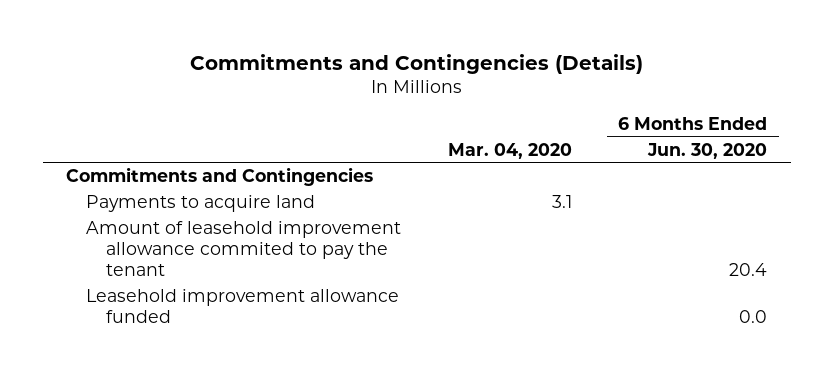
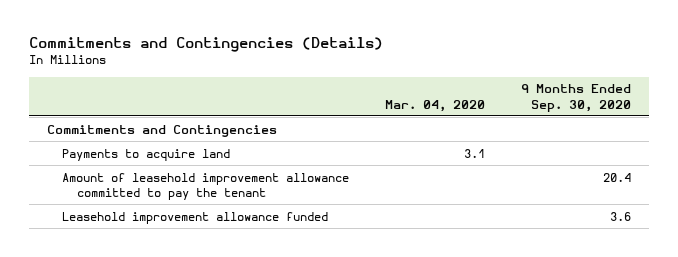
- | Mar. 04, 2020 | 6 Months Ended Jun. 30, 2020
+ | Mar. 04, 2020 | 9 Months Ended Sep. 30, 2020
- Amount of leasehold improvement allowance commited to pay the tenant | | 20.4
+ Amount of leasehold improvement allowance committed to pay the tenant | | 20.4

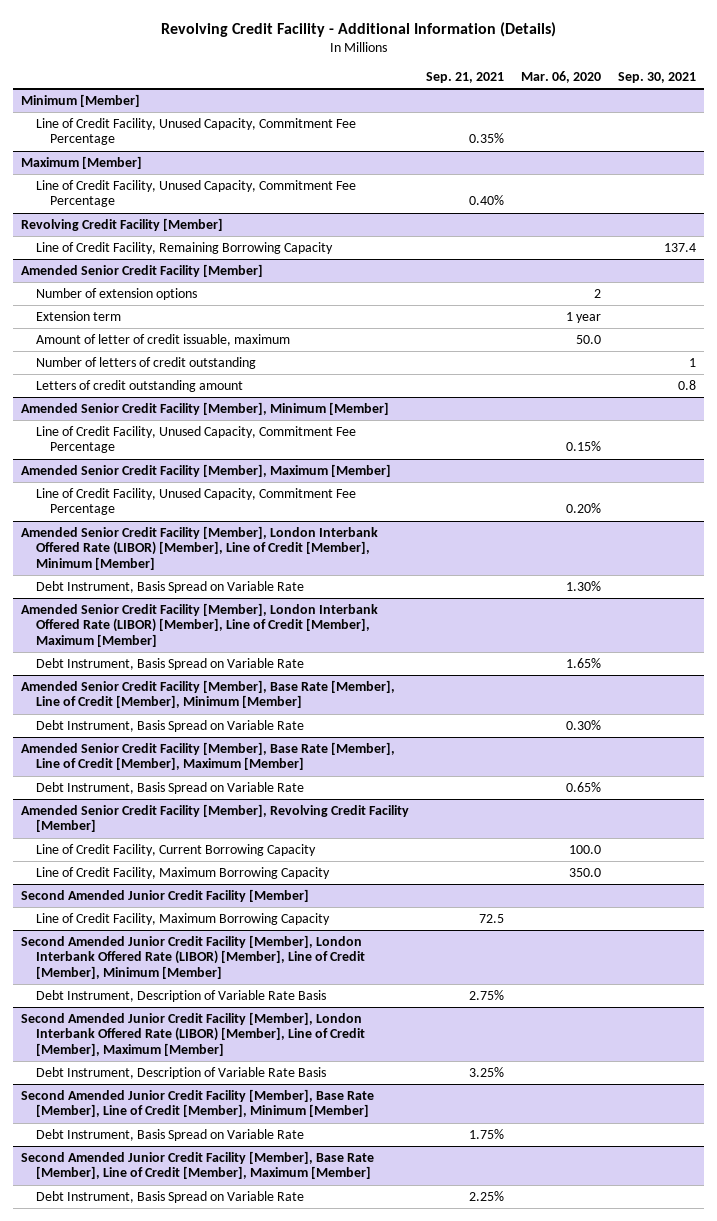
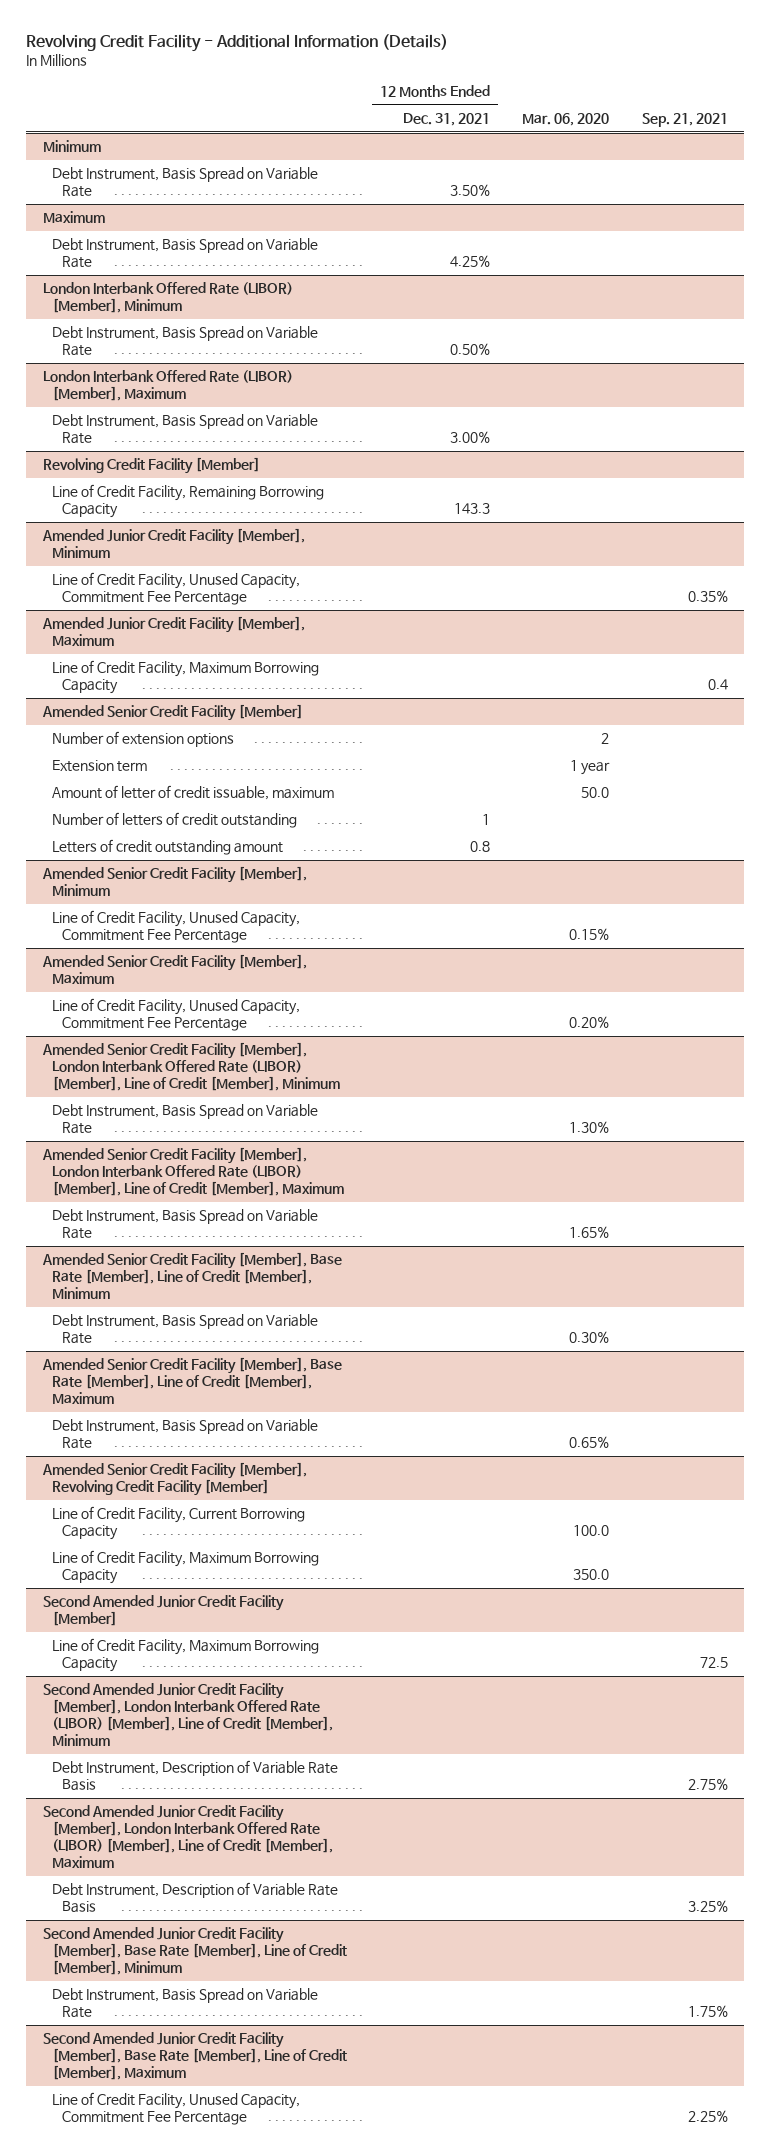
- | Sep. 21, 2021 | Mar. 06, 2020 | Sep. 30, 2021
+ | 12 Months Ended Dec. 31, 2021 | Mar. 06, 2020 | Sep. 21, 2021
- Minimum [Member]
- Line of Credit Facility, Unused Capacity, Commitment Fee Percentage | 0.35% | |
- Maximum [Member]
- Line of Credit Facility, Unused Capacity, Commitment Fee Percentage | 0.40% | |
+ Minimum
+ Debt Instrument, Basis Spread on Variable Rate | 3.50% | |
+ Maximum
+ Debt Instrument, Basis Spread on Variable Rate | 4.25% | |
+ London Interbank Offered Rate (LIBOR) [Member], Minimum
+ Debt Instrument, Basis Spread on Variable Rate | 0.50% | |
+ London Interbank Offered Rate (LIBOR) [Member], Maximum
+ Debt Instrument, Basis Spread on Variable Rate | 3.00% | |
+ Amended Junior Credit Facility [Member], Minimum
+ Line of Credit Facility, Unused Capacity, Commitment Fee Percentage | | | 0.35%
+ Amended Junior Credit Facility [Member], Maximum
+ Line of Credit Facility, Maximum Borrowing Capacity | | | 0.4
- Amended Senior Credit Facility [Member], Minimum [Member]
+ Amended Senior Credit Facility [Member], Minimum
- Amended Senior Credit Facility [Member], Maximum [Member]
+ Amended Senior Credit Facility [Member], Maximum
- Amended Senior Credit Facility [Member], London Interbank Offered Rate (LIBOR) [Member], Line of Credit [Member], Minimum [Member]
+ Amended Senior Credit Facility [Member], London Interbank Offered Rate (LIBOR) [Member], Line of Credit [Member], Minimum
- Amended Senior Credit Facility [Member], London Interbank Offered Rate (LIBOR) [Member], Line of Credit [Member], Maximum [Member]
+ Amended Senior Credit Facility [Member], London Interbank Offered Rate (LIBOR) [Member], Line of Credit [Member], Maximum
- Amended Senior Credit Facility [Member], Base Rate [Member], Line of Credit [Member], Minimum [Member]
+ Amended Senior Credit Facility [Member], Base Rate [Member], Line of Credit [Member], Minimum
- Amended Senior Credit Facility [Member], Base Rate [Member], Line of Credit [Member], Maximum [Member]
+ Amended Senior Credit Facility [Member], Base Rate [Member], Line of Credit [Member], Maximum
- Second Amended Junior Credit Facility [Member], London Interbank Offered Rate (LIBOR) [Member], Line of Credit [Member], Minimum [Member]
+ Second Amended Junior Credit Facility [Member], London Interbank Offered Rate (LIBOR) [Member], Line of Credit [Member], Minimum
- Second Amended Junior Credit Facility [Member], London Interbank Offered Rate (LIBOR) [Member], Line of Credit [Member], Maximum [Member]
+ Second Amended Junior Credit Facility [Member], London Interbank Offered Rate (LIBOR) [Member], Line of Credit [Member], Maximum
- Second Amended Junior Credit Facility [Member], Base Rate [Member], Line of Credit [Member], Minimum [Member]
+ Second Amended Junior Credit Facility [Member], Base Rate [Member], Line of Credit [Member], Minimum
- Second Amended Junior Credit Facility [Member], Base Rate [Member], Line of Credit [Member], Maximum [Member]
- Debt Instrument, Basis Spread on Variable Rate | 2.25% | |
+ Second Amended Junior Credit Facility [Member], Base Rate [Member], Line of Credit [Member], Maximum
+ Line of Credit Facility, Unused Capacity, Commitment Fee Percentage | | | 2.25%

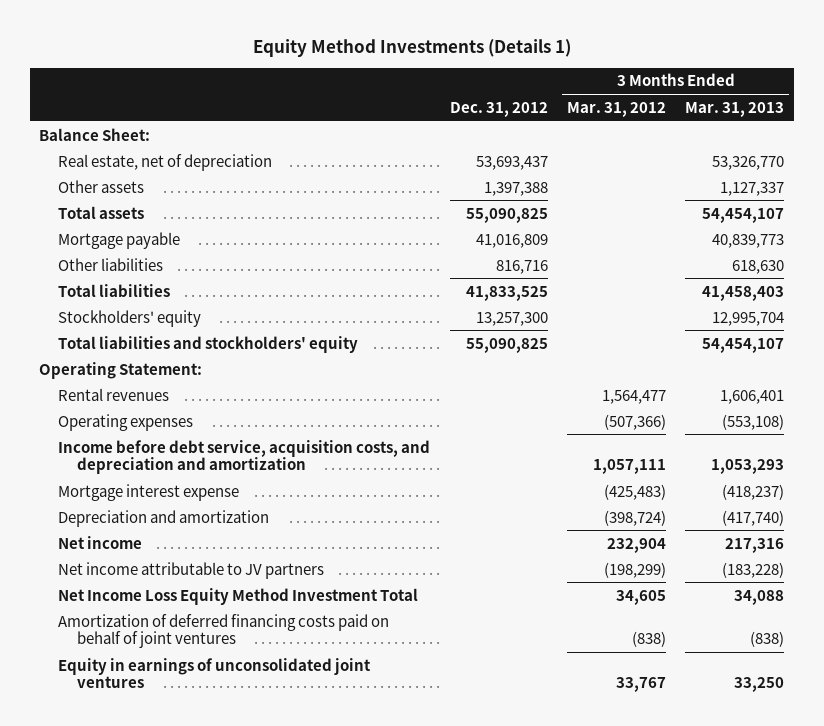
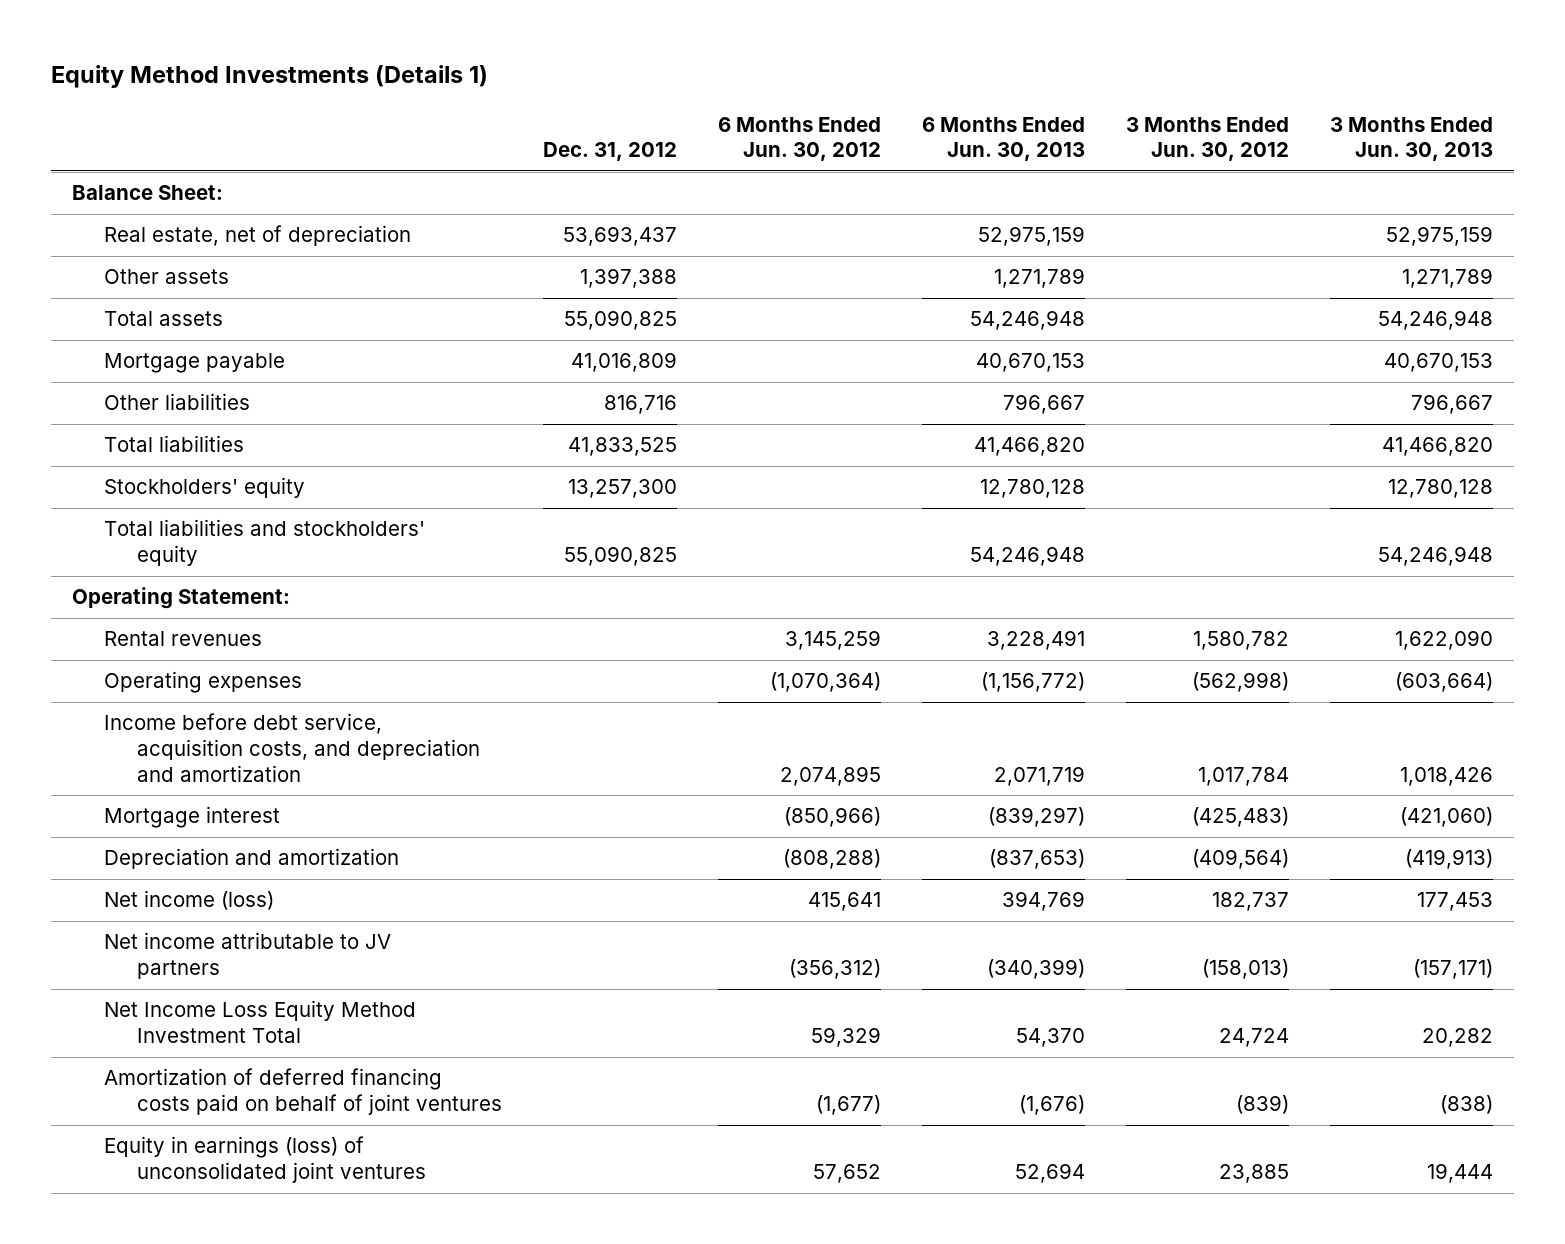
- | Dec. 31, 2012 | 3 Months Ended Mar. 31, 2012 | 3 Months Ended Mar. 31, 2013
+ | Dec. 31, 2012 | 6 Months Ended Jun. 30, 2012 | 6 Months Ended Jun. 30, 2013 | 3 Months Ended Jun. 30, 2012 | 3 Months Ended Jun. 30, 2013
- Mortgage interest expense | | (425,483) | (418,237)
+ Mortgage interest | | (850,966) | (839,297) | (425,483) | (421,060)
- Net income | | 232,904 | 217,316
+ Net income (loss) | | 415,641 | 394,769 | 182,737 | 177,453
- Equity in earnings of unconsolidated joint ventures | | 33,767 | 33,250
+ Equity in earnings (loss) of unconsolidated joint ventures | | 57,652 | 52,694 | 23,885 | 19,444

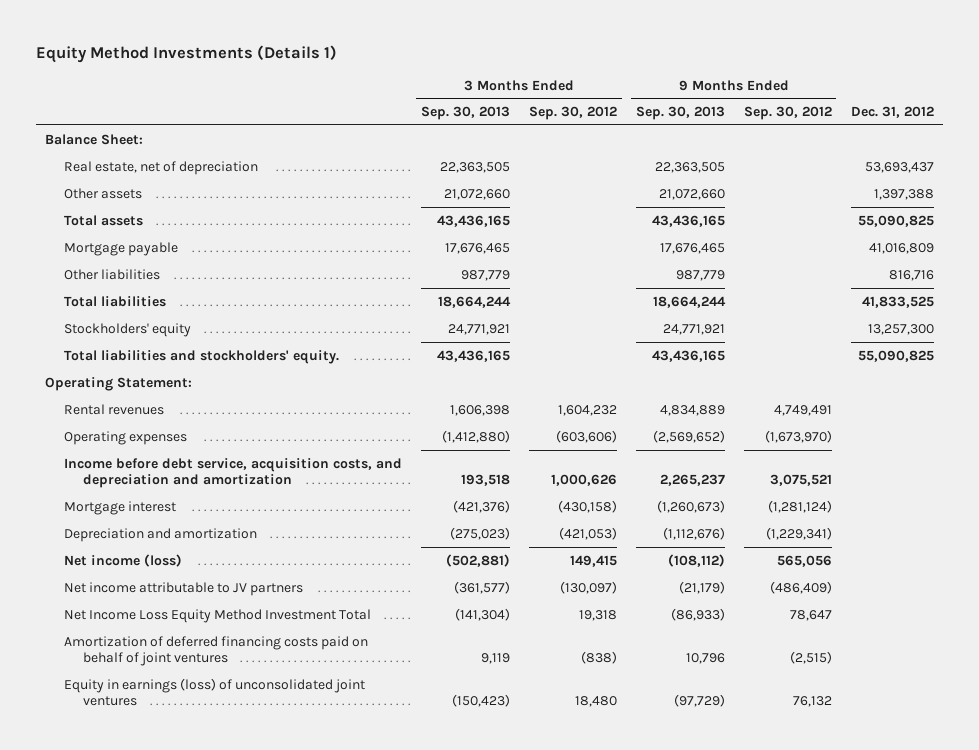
- | Dec. 31, 2012 | 6 Months Ended Jun. 30, 2012 | 6 Months Ended Jun. 30, 2013 | 3 Months Ended Jun. 30, 2012 | 3 Months Ended Jun. 30, 2013
+ | 3 Months Ended Sep. 30, 2013 | 3 Months Ended Sep. 30, 2012 | 9 Months Ended Sep. 30, 2013 | 9 Months Ended Sep. 30, 2012 | Dec. 31, 2012
- Total liabilities and stockholders' equity | 55,090,825 | | 54,246,948 | | 54,246,948
+ Total liabilities and stockholders' equity. | 43,436,165 | | 43,436,165 | | 55,090,825

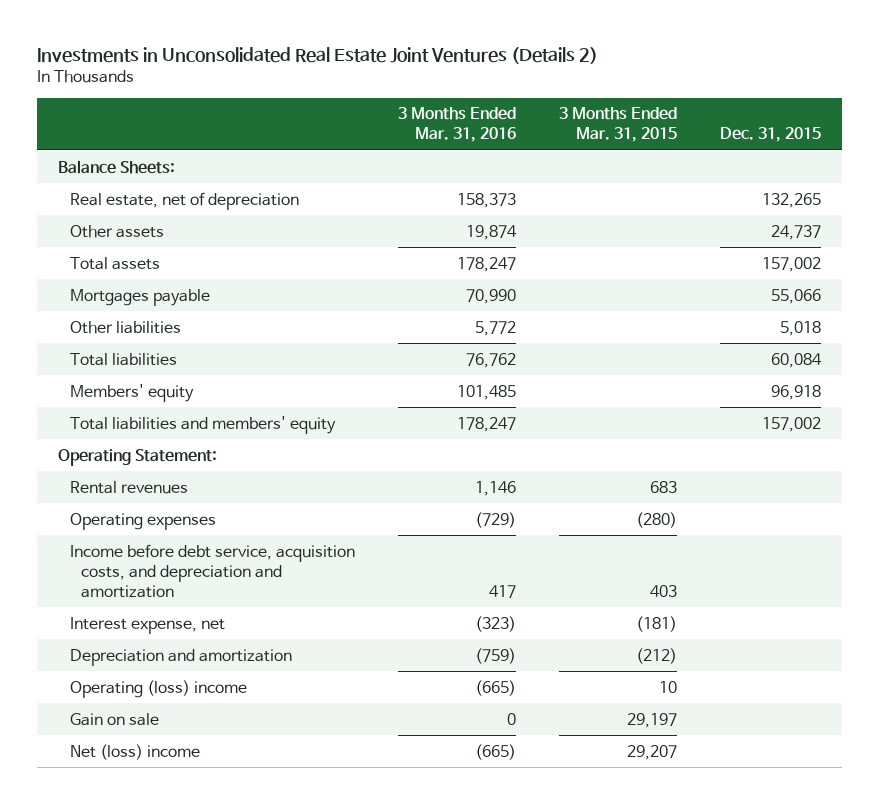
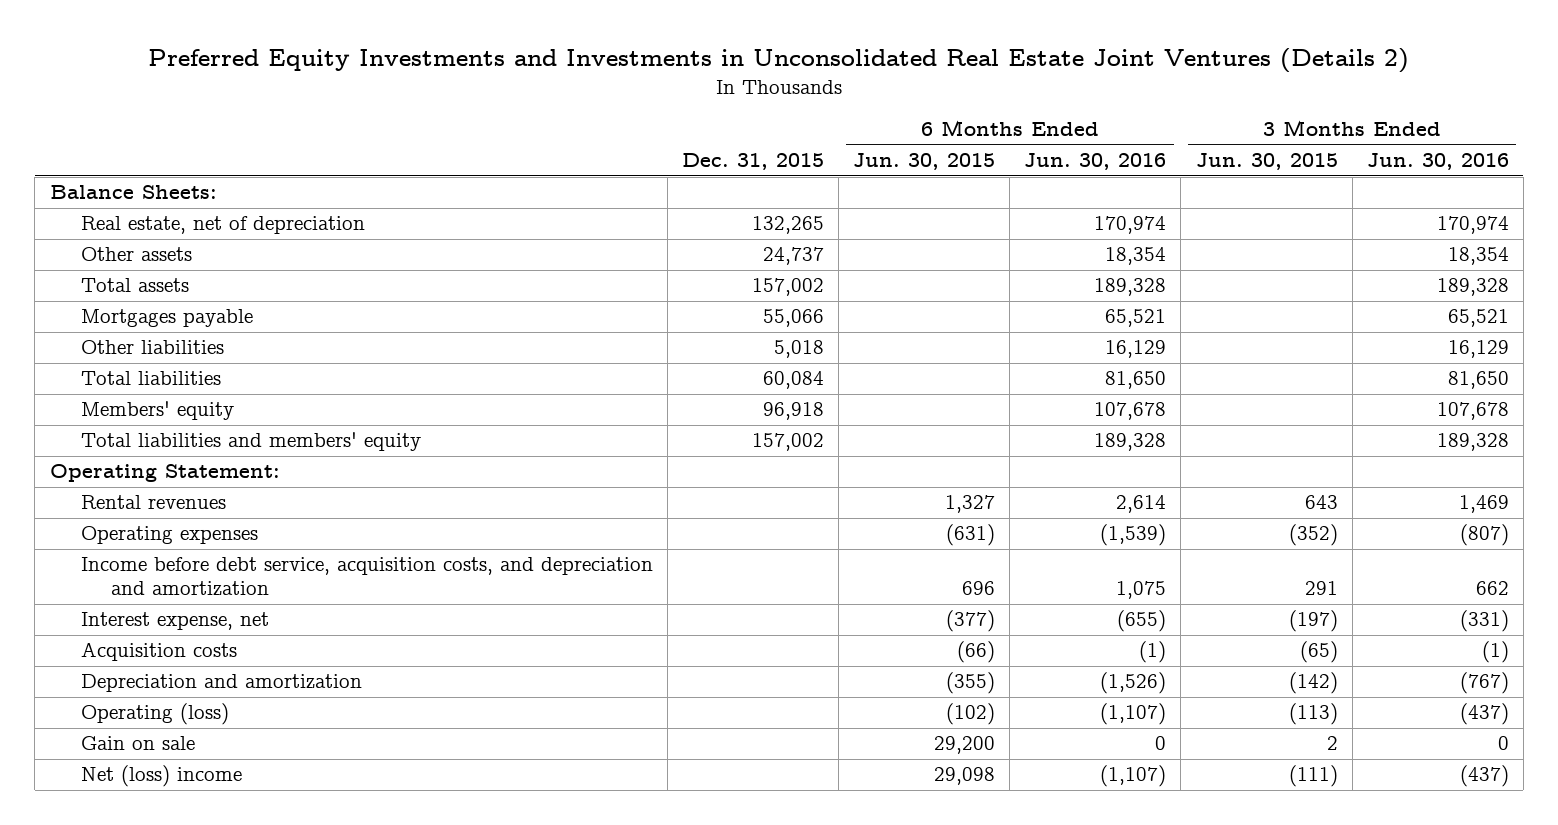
- Investments in Unconsolidated Real Estate Joint Ventures (Details 2)
+ Preferred Equity Investments and Investments in Unconsolidated Real Estate Joint Ventures (Details 2)
- | 3 Months Ended Mar. 31, 2016 | 3 Months Ended Mar. 31, 2015 | Dec. 31, 2015
+ | Dec. 31, 2015 | 6 Months Ended Jun. 30, 2015 | 6 Months Ended Jun. 30, 2016 | 3 Months Ended Jun. 30, 2015 | 3 Months Ended Jun. 30, 2016
+ Acquisition costs | | (66) | (1) | (65) | (1)
- Operating (loss) income | (665) | 10 |
+ Operating (loss) | | (102) | (1,107) | (113) | (437)

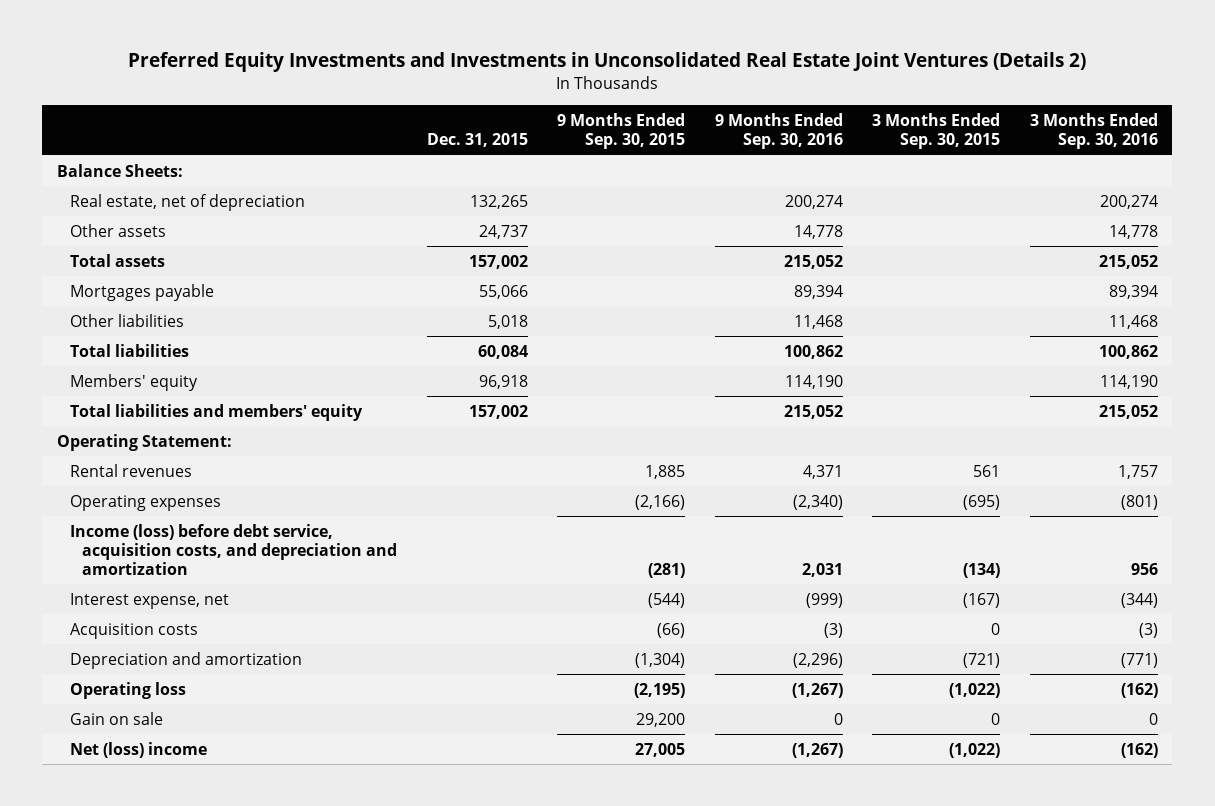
- | Dec. 31, 2015 | 6 Months Ended Jun. 30, 2015 | 6 Months Ended Jun. 30, 2016 | 3 Months Ended Jun. 30, 2015 | 3 Months Ended Jun. 30, 2016
+ | Dec. 31, 2015 | 9 Months Ended Sep. 30, 2015 | 9 Months Ended Sep. 30, 2016 | 3 Months Ended Sep. 30, 2015 | 3 Months Ended Sep. 30, 2016
- Income before debt service, acquisition costs, and depreciation and amortization | | 696 | 1,075 | 291 | 662
+ Income (loss) before debt service, acquisition costs, and depreciation and amortization | | (281) | 2,031 | (134) | 956
- Operating (loss) | | (102) | (1,107) | (113) | (437)
+ Operating loss | | (2,195) | (1,267) | (1,022) | (162)

